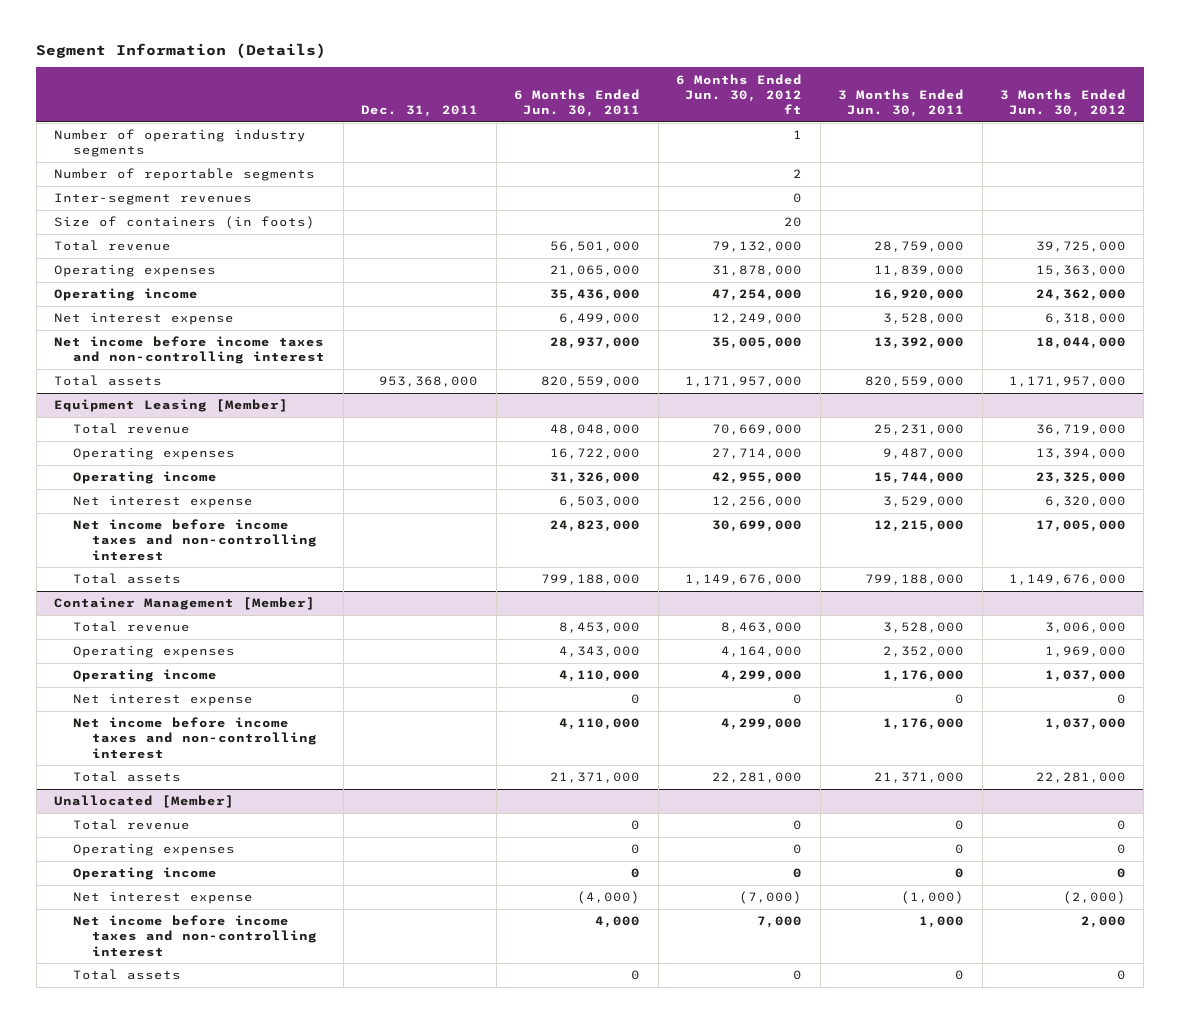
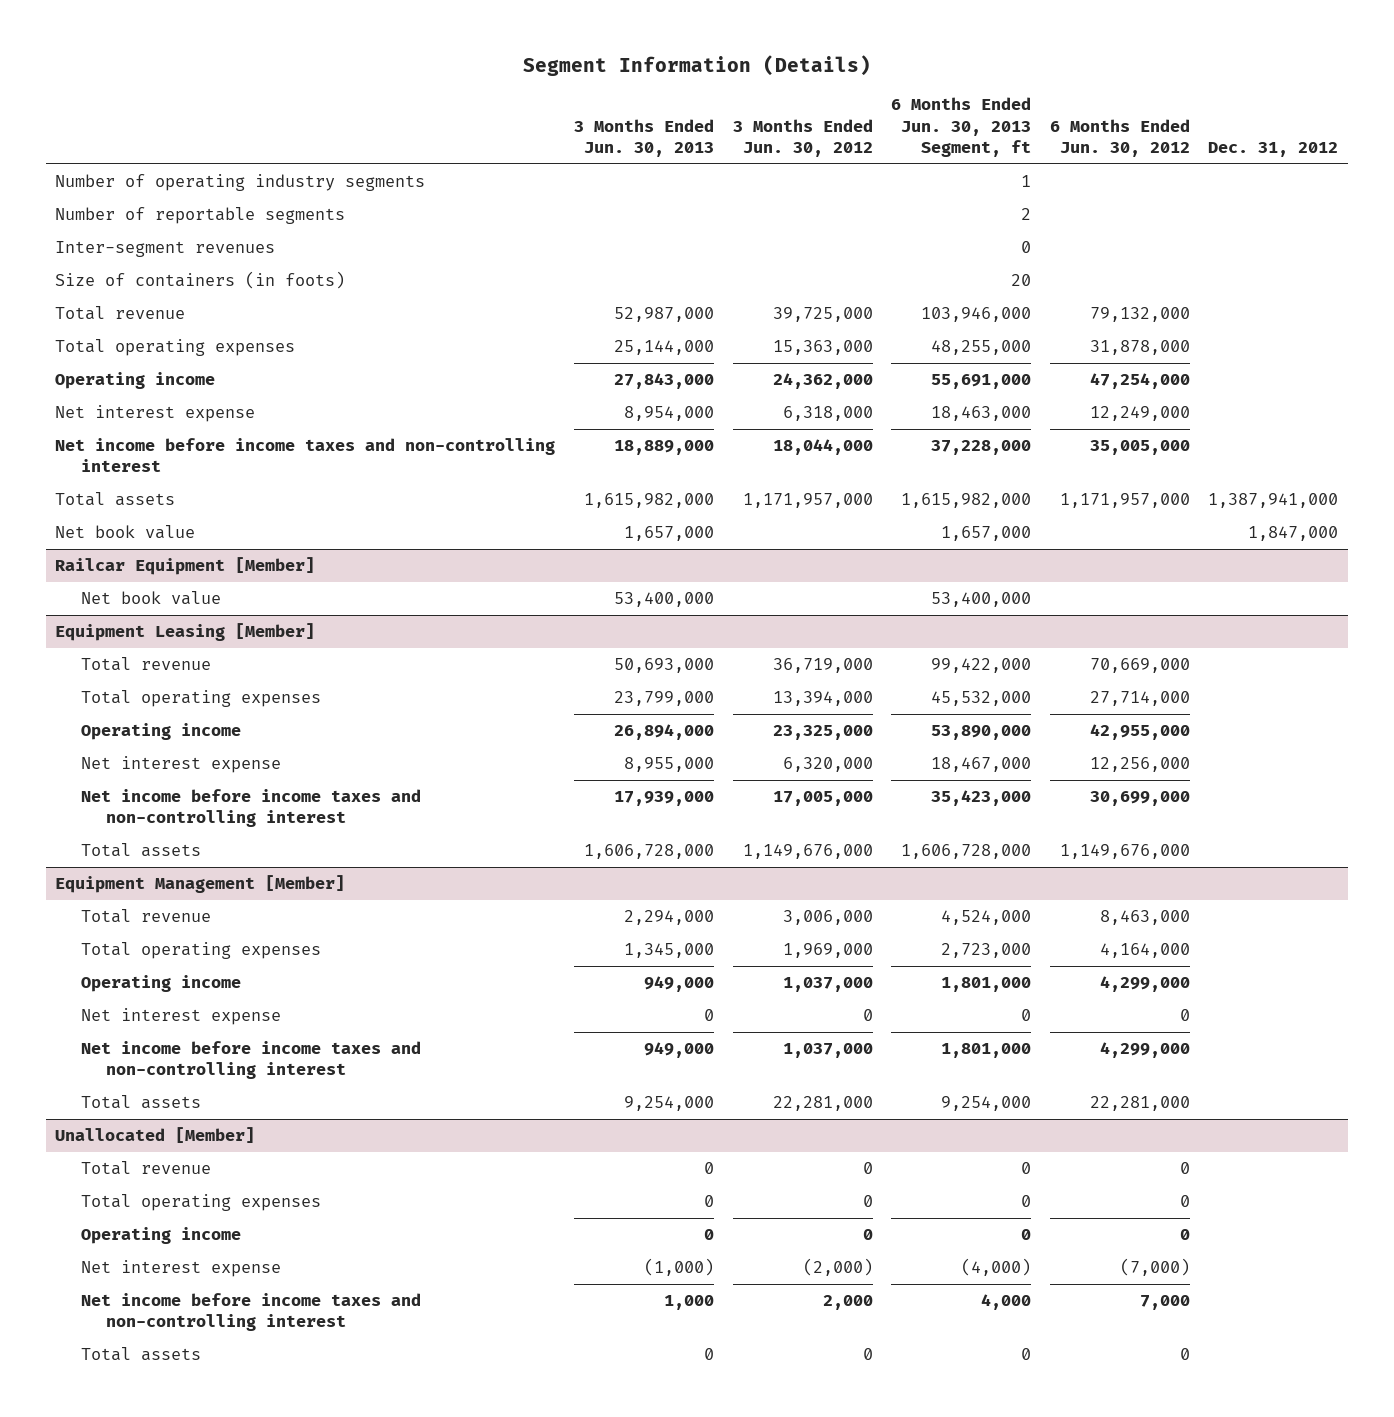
- | Dec. 31, 2011 | 6 Months Ended Jun. 30, 2011 | 6 Months Ended Jun. 30, 2012 ft | 3 Months Ended Jun. 30, 2011 | 3 Months Ended Jun. 30, 2012
+ | 3 Months Ended Jun. 30, 2013 | 3 Months Ended Jun. 30, 2012 | 6 Months Ended Jun. 30, 2013 Segment, ft | 6 Months Ended Jun. 30, 2012 | Dec. 31, 2012
- Operating expenses | | 21,065,000 | 31,878,000 | 11,839,000 | 15,363,000
+ Total operating expenses | 25,144,000 | 15,363,000 | 48,255,000 | 31,878,000 |
+ Net book value | 1,657,000 | | 1,657,000 | | 1,847,000
+ Railcar Equipment [Member]
+ Net book value | 53,400,000 | | 53,400,000 | |
@ Equipment Leasing [Member]
- Operating expenses | | 16,722,000 | 27,714,000 | 9,487,000 | 13,394,000
+ Total operating expenses | 23,799,000 | 13,394,000 | 45,532,000 | 27,714,000 |
- Container Management [Member]
+ Equipment Management [Member]
- Operating expenses | | 4,343,000 | 4,164,000 | 2,352,000 | 1,969,000
+ Total operating expenses | 1,345,000 | 1,969,000 | 2,723,000 | 4,164,000 |
@ Unallocated [Member]
- Operating expenses | | 0 | 0 | 0 | 0
+ Total operating expenses | 0 | 0 | 0 | 0 |

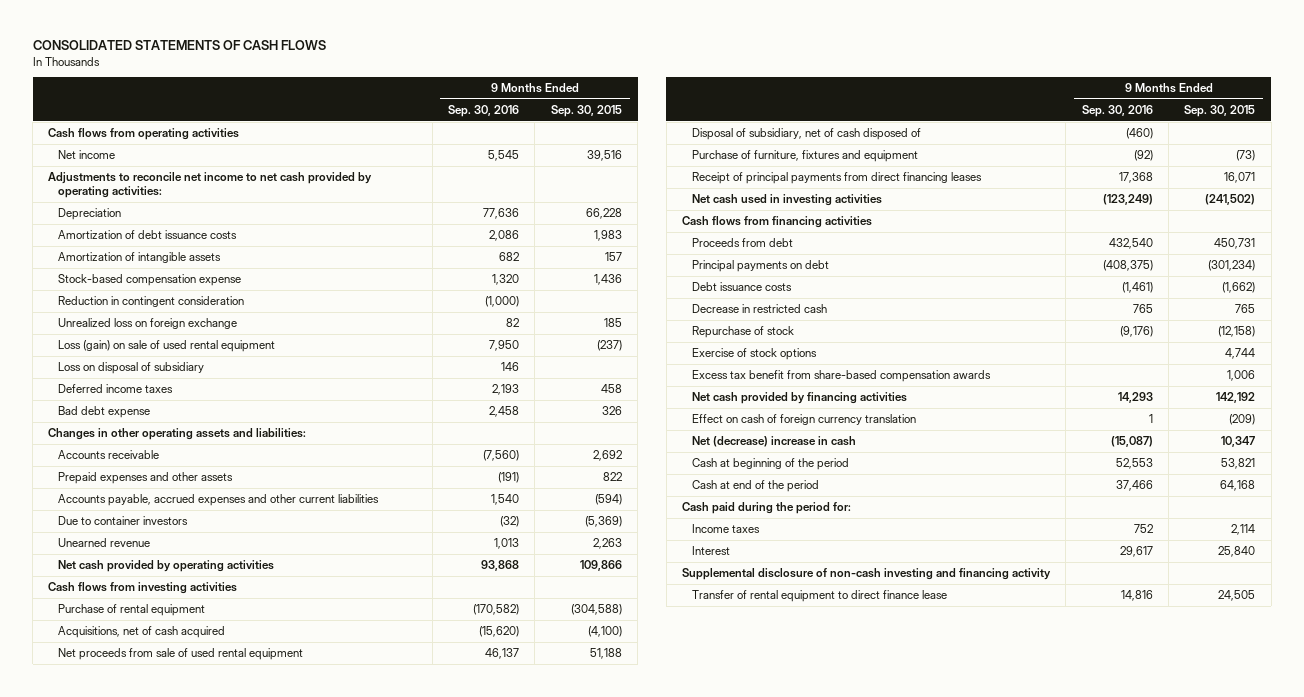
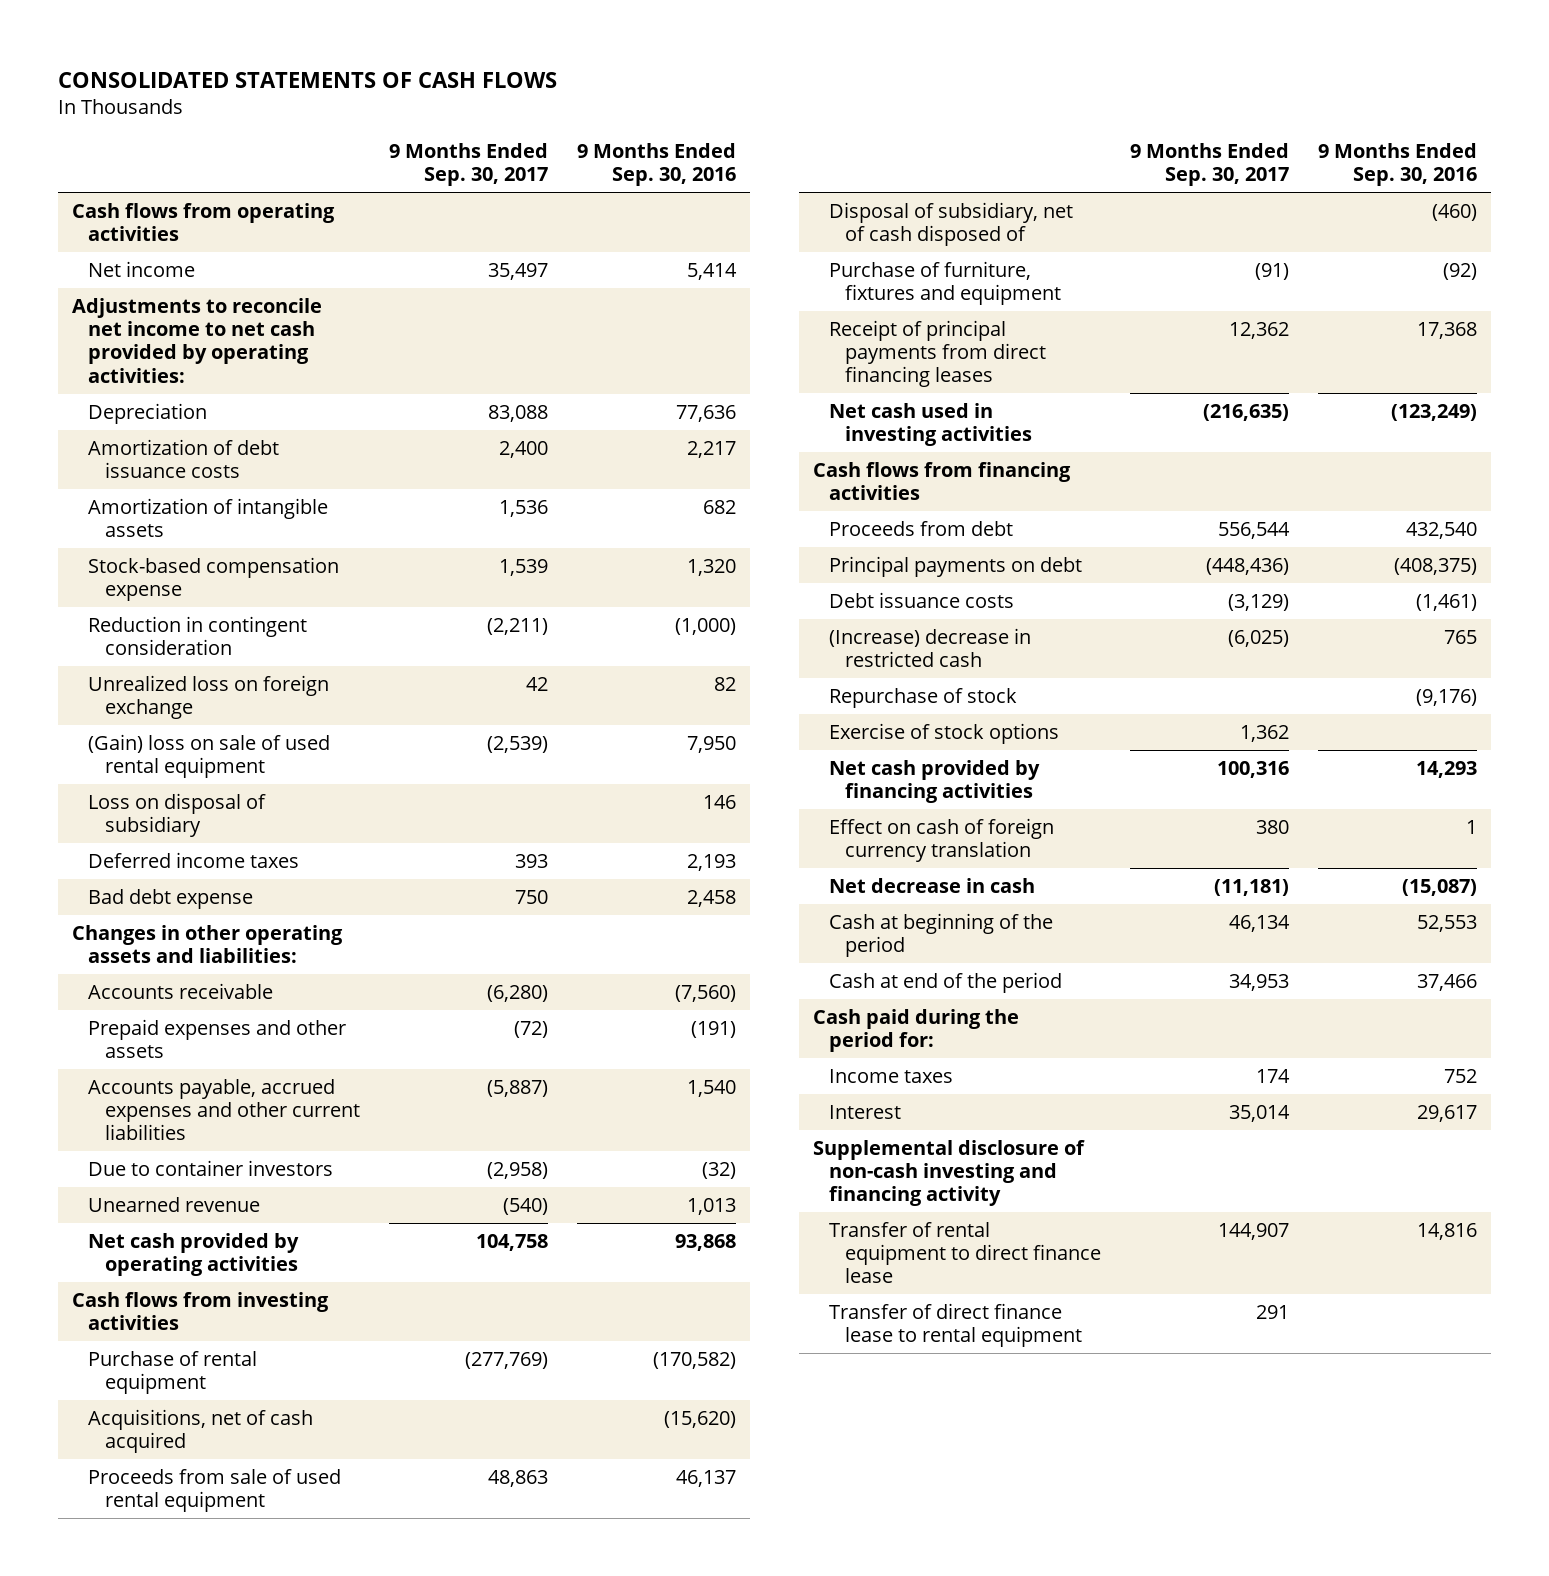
- | 9 Months Ended Sep. 30, 2016 | 9 Months Ended Sep. 30, 2015
+ | 9 Months Ended Sep. 30, 2017 | 9 Months Ended Sep. 30, 2016
- Net income | 5,545 | 39,516
+ Net income | 35,497 | 5,414
- Amortization of debt issuance costs | 2,086 | 1,983
+ Amortization of debt issuance costs | 2,400 | 2,217
- Loss (gain) on sale of used rental equipment | 7,950 | (237)
+ (Gain) loss on sale of used rental equipment | (2,539) | 7,950
- Net proceeds from sale of used rental equipment | 46,137 | 51,188
+ Proceeds from sale of used rental equipment | 48,863 | 46,137
- Decrease in restricted cash | 765 | 765
+ (Increase) decrease in restricted cash | (6,025) | 765
- Excess tax benefit from share-based compensation awards | | 1,006
- Net (decrease) increase in cash | (15,087) | 10,347
+ Net decrease in cash | (11,181) | (15,087)
+ Transfer of direct finance lease to rental equipment | 291 |

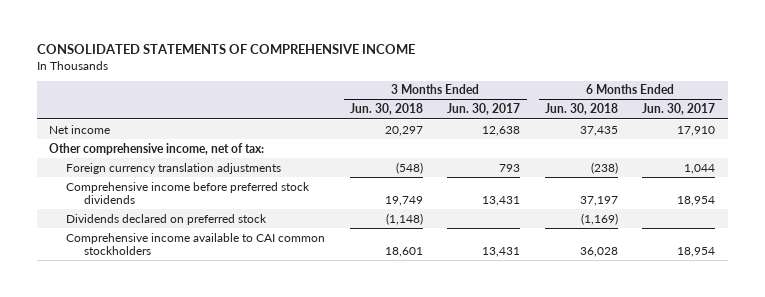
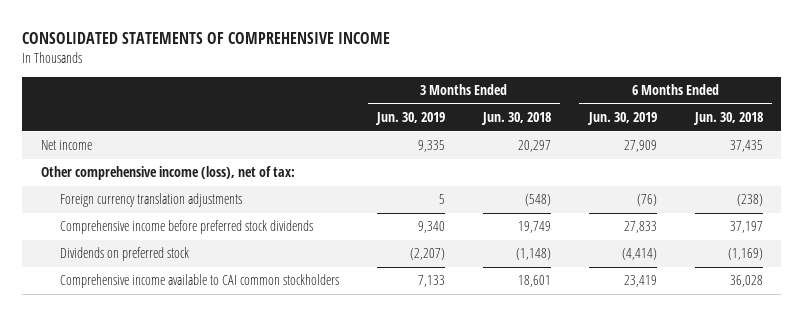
- | 3 Months Ended Jun. 30, 2018 | 3 Months Ended Jun. 30, 2017 | 6 Months Ended Jun. 30, 2018 | 6 Months Ended Jun. 30, 2017
+ | 3 Months Ended Jun. 30, 2019 | 3 Months Ended Jun. 30, 2018 | 6 Months Ended Jun. 30, 2019 | 6 Months Ended Jun. 30, 2018
- Other comprehensive income, net of tax:
+ Other comprehensive income (loss), net of tax:
- Dividends declared on preferred stock | (1,148) | | (1,169) |
+ Dividends on preferred stock | (2,207) | (1,148) | (4,414) | (1,169)

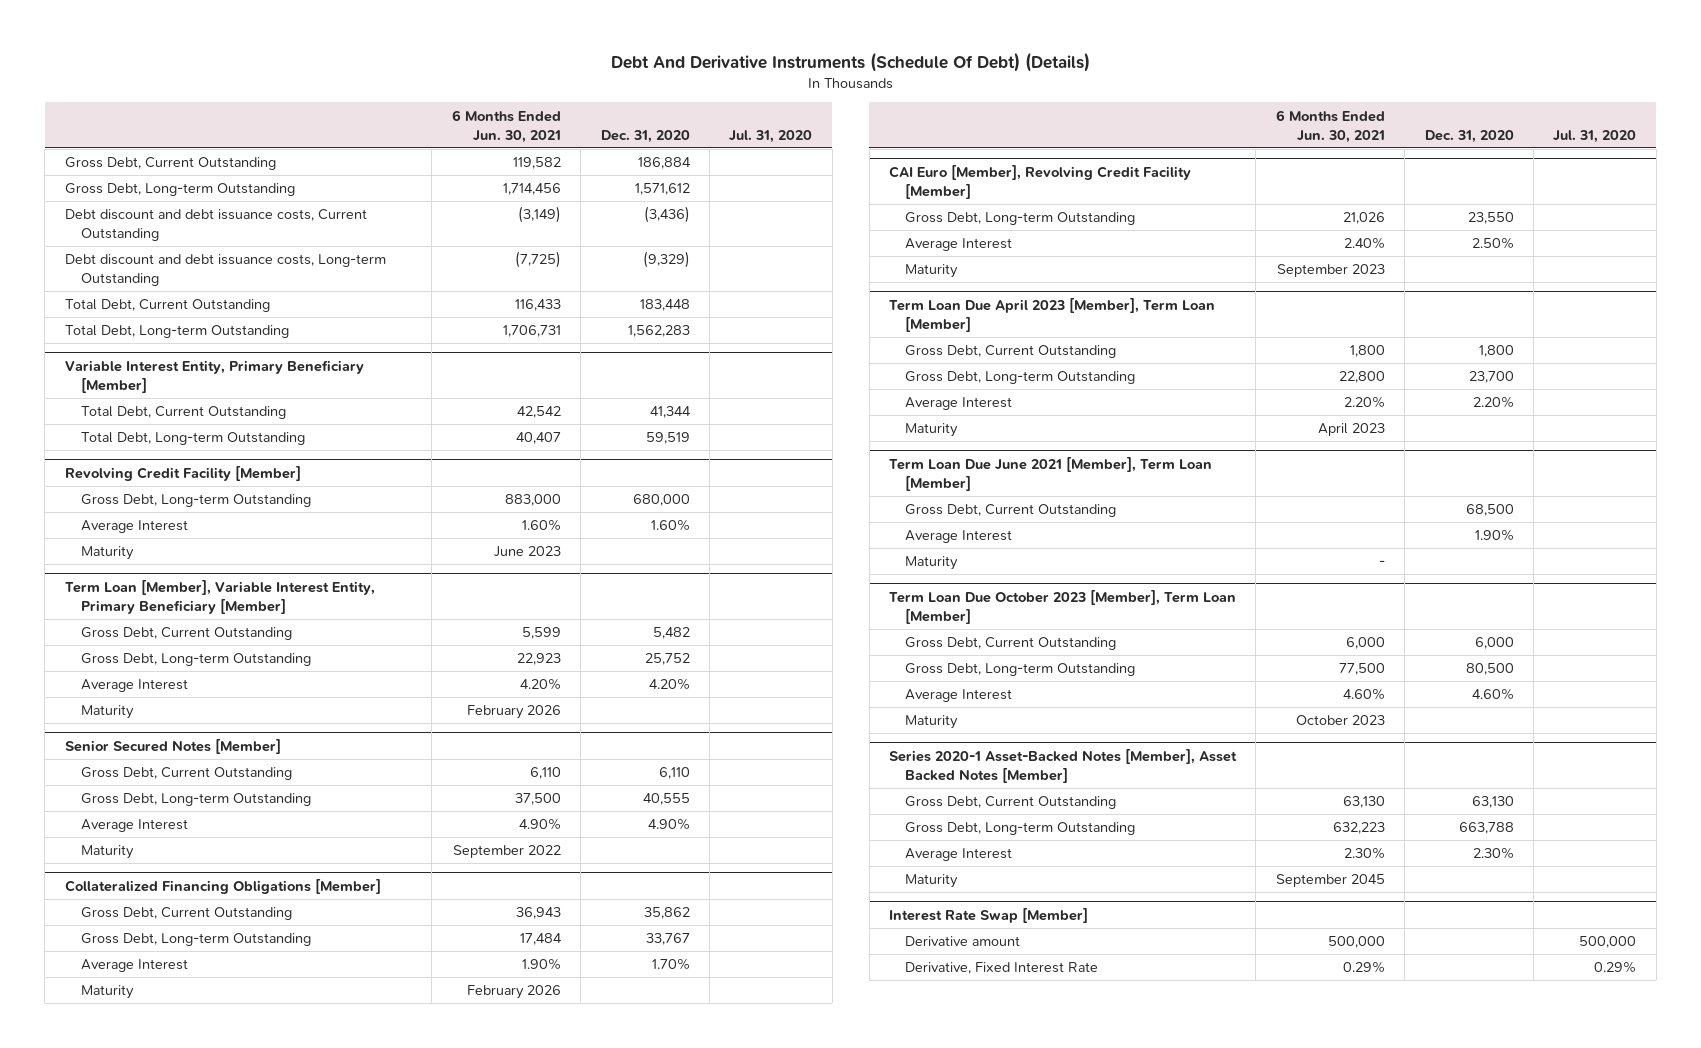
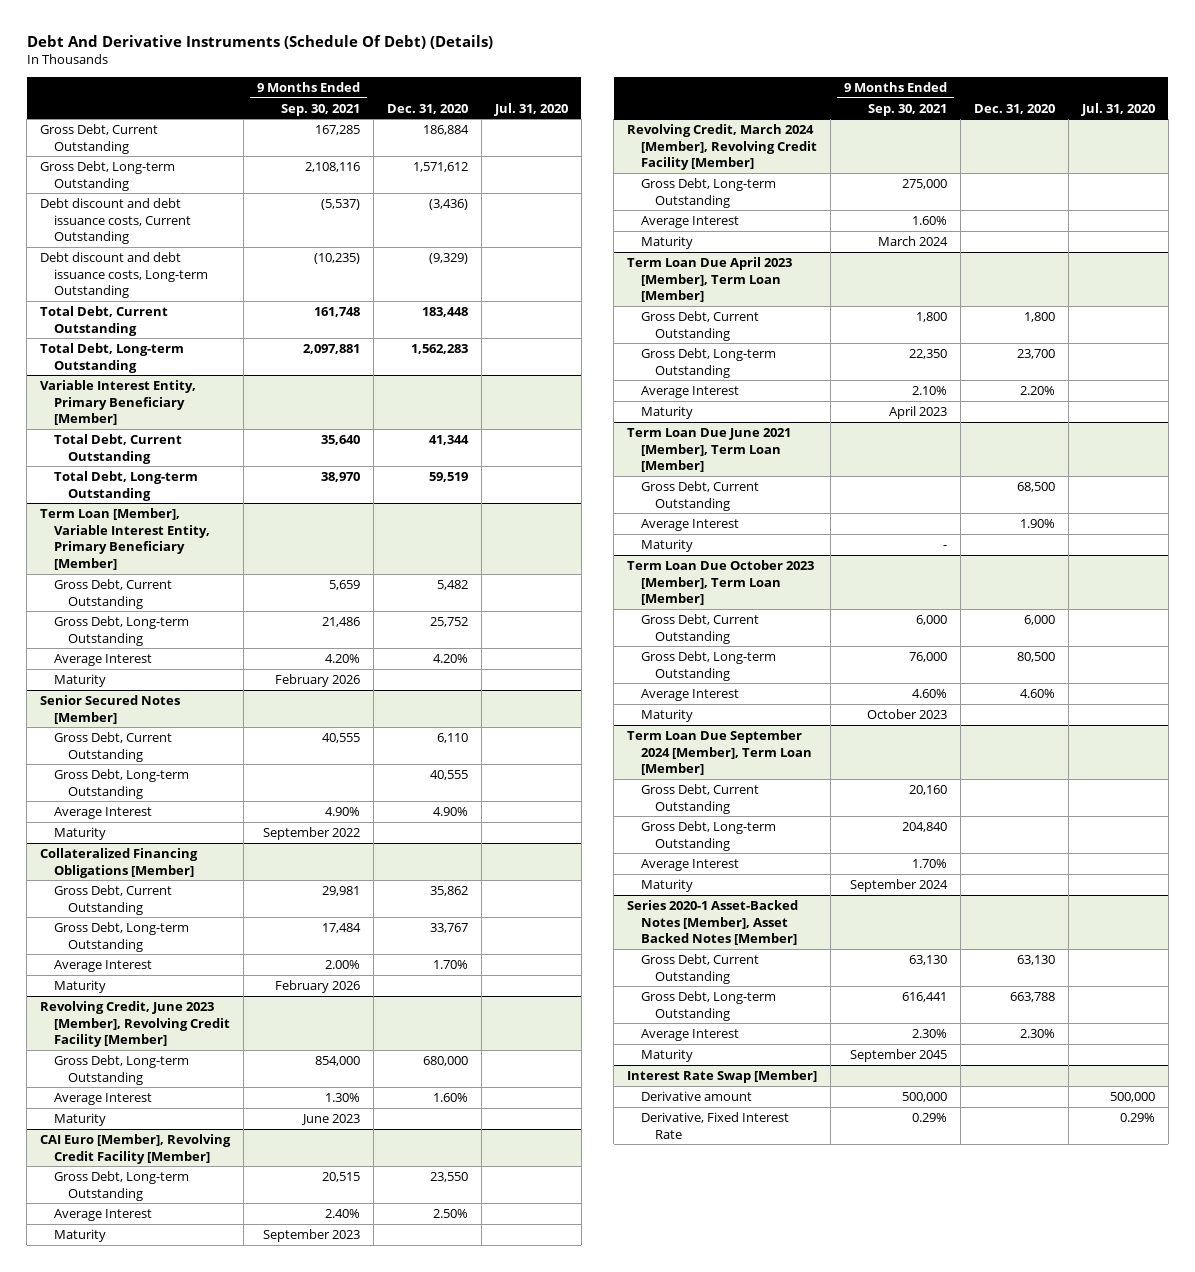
- | 6 Months Ended Jun. 30, 2021 | Dec. 31, 2020 | Jul. 31, 2020
+ | 9 Months Ended Sep. 30, 2021 | Dec. 31, 2020 | Jul. 31, 2020
- Revolving Credit Facility [Member]
- Gross Debt, Long-term Outstanding | 883,000 | 680,000 |
- Average Interest | 1.60% | 1.60% |
- Maturity | June 2023 | |
+ Revolving Credit, June 2023 [Member], Revolving Credit Facility [Member]
+ Gross Debt, Long-term Outstanding | 854,000 | 680,000 |
+ Average Interest | 1.30% | 1.60% |
+ Maturity | June 2023 | |
+ Revolving Credit, March 2024 [Member], Revolving Credit Facility [Member]
+ Gross Debt, Long-term Outstanding | 275,000 | |
+ Average Interest | 1.60% | |
+ Maturity | March 2024 | |
+ Term Loan Due September 2024 [Member], Term Loan [Member]
+ Gross Debt, Current Outstanding | 20,160 | |
+ Gross Debt, Long-term Outstanding | 204,840 | |
+ Average Interest | 1.70% | |
+ Maturity | September 2024 | |

